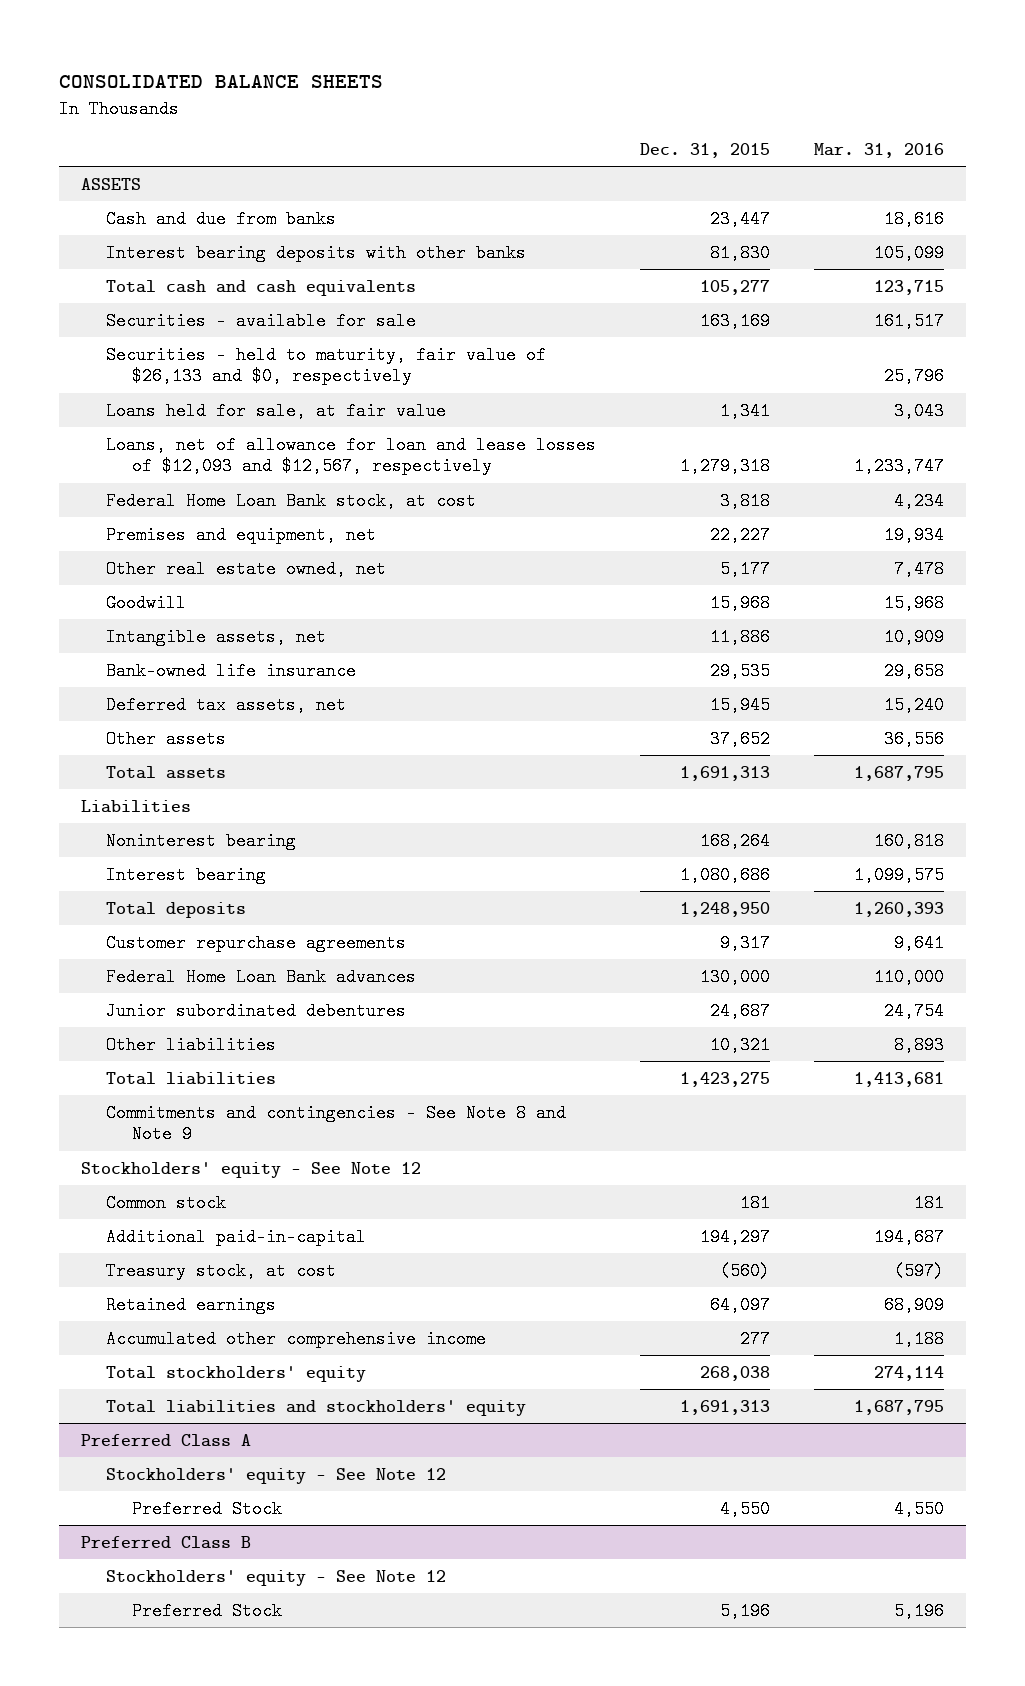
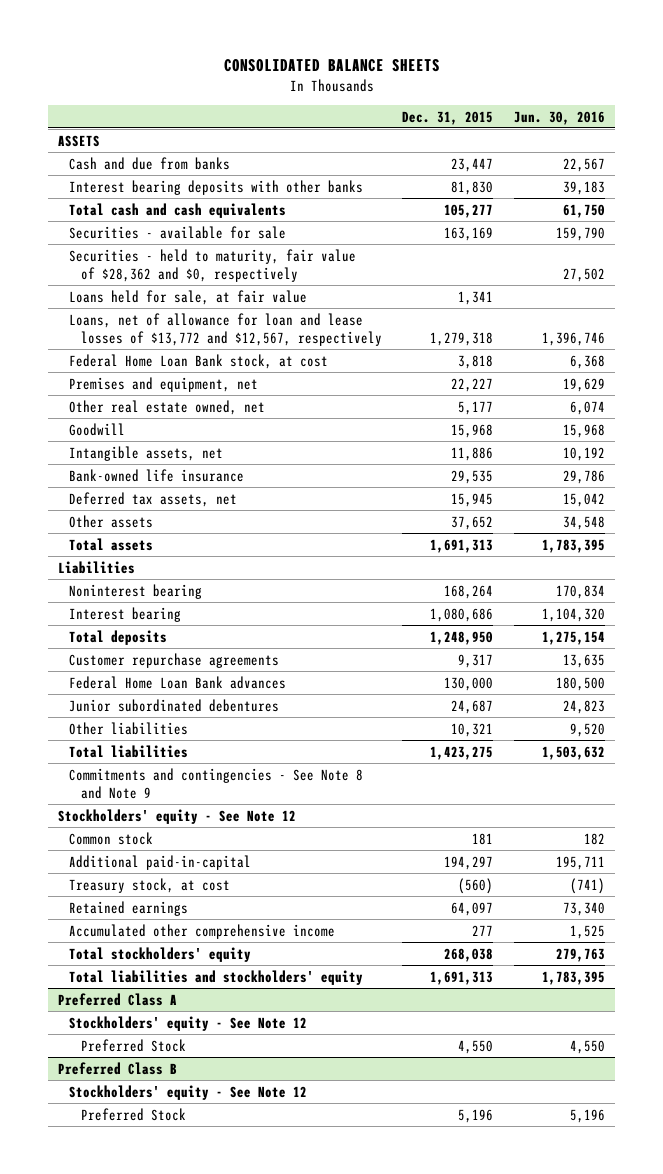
- | Dec. 31, 2015 | Mar. 31, 2016
+ | Dec. 31, 2015 | Jun. 30, 2016
- Securities - held to maturity, fair value of $26,133 and $0, respectively | | 25,796
+ Securities - held to maturity, fair value of $28,362 and $0, respectively | | 27,502
- Loans, net of allowance for loan and lease losses of $12,093 and $12,567, respectively | 1,279,318 | 1,233,747
+ Loans, net of allowance for loan and lease losses of $13,772 and $12,567, respectively | 1,279,318 | 1,396,746

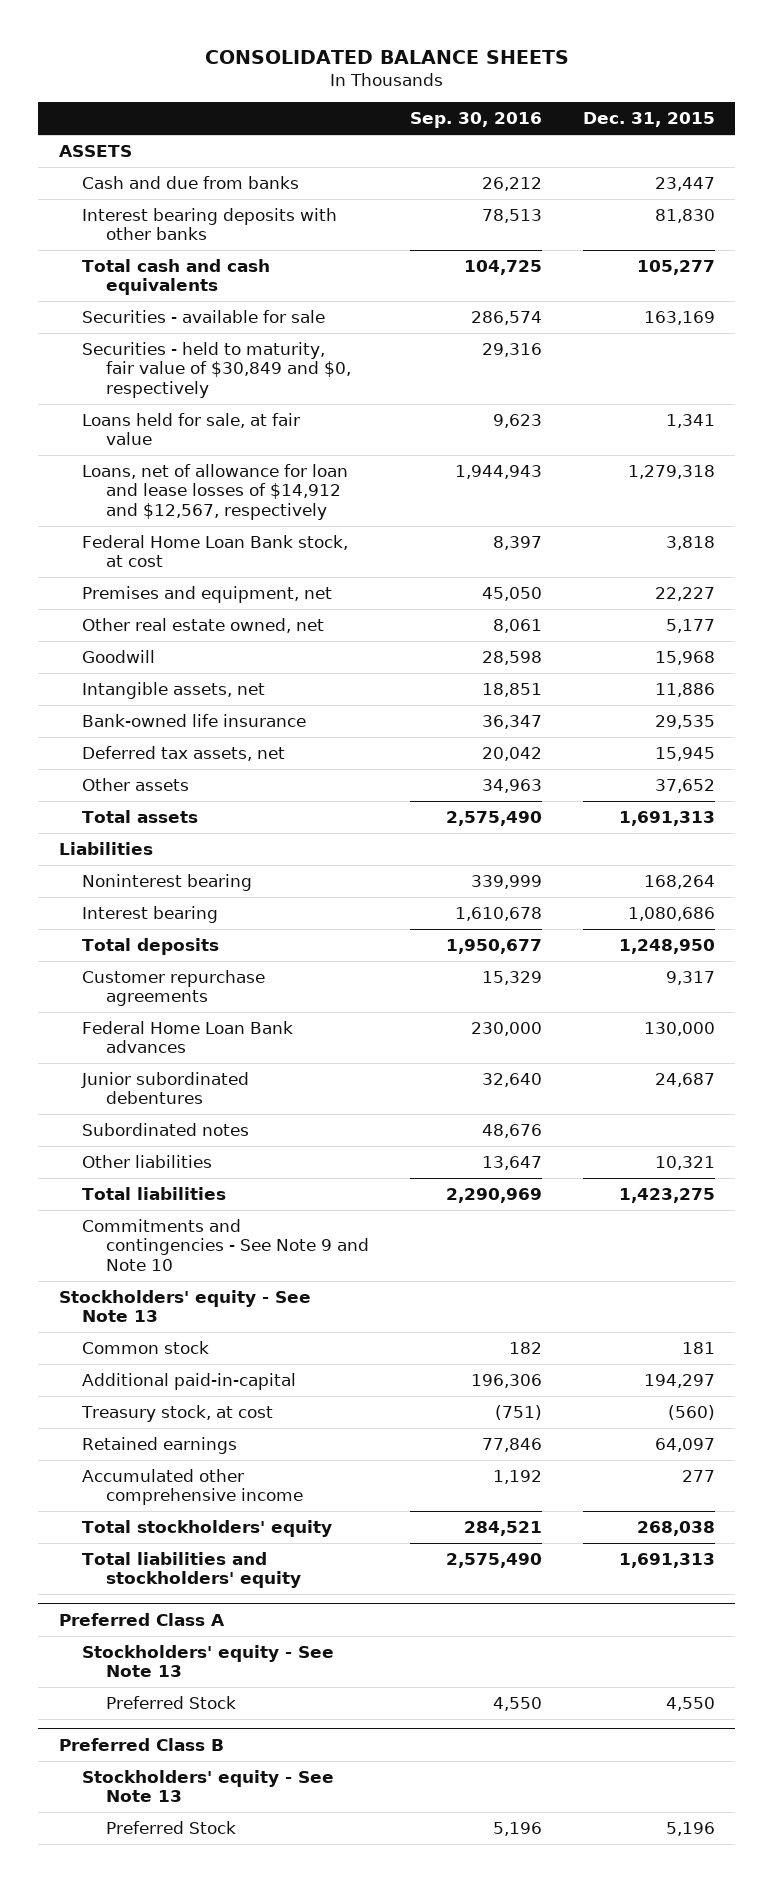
- | Dec. 31, 2015 | Jun. 30, 2016
+ | Sep. 30, 2016 | Dec. 31, 2015
- Securities - held to maturity, fair value of $28,362 and $0, respectively | | 27,502
+ Securities - held to maturity, fair value of $30,849 and $0, respectively | 29,316 |
- Loans, net of allowance for loan and lease losses of $13,772 and $12,567, respectively | 1,279,318 | 1,396,746
+ Loans, net of allowance for loan and lease losses of $14,912 and $12,567, respectively | 1,944,943 | 1,279,318
+ Subordinated notes | 48,676 |
- Commitments and contingencies - See Note 8 and Note 9
- Stockholders' equity - See Note 12
+ Commitments and contingencies - See Note 9 and Note 10
+ Stockholders' equity - See Note 13
@ Preferred Class A
- Stockholders' equity - See Note 12
+ Stockholders' equity - See Note 13
@ Preferred Class B
- Stockholders' equity - See Note 12
+ Stockholders' equity - See Note 13

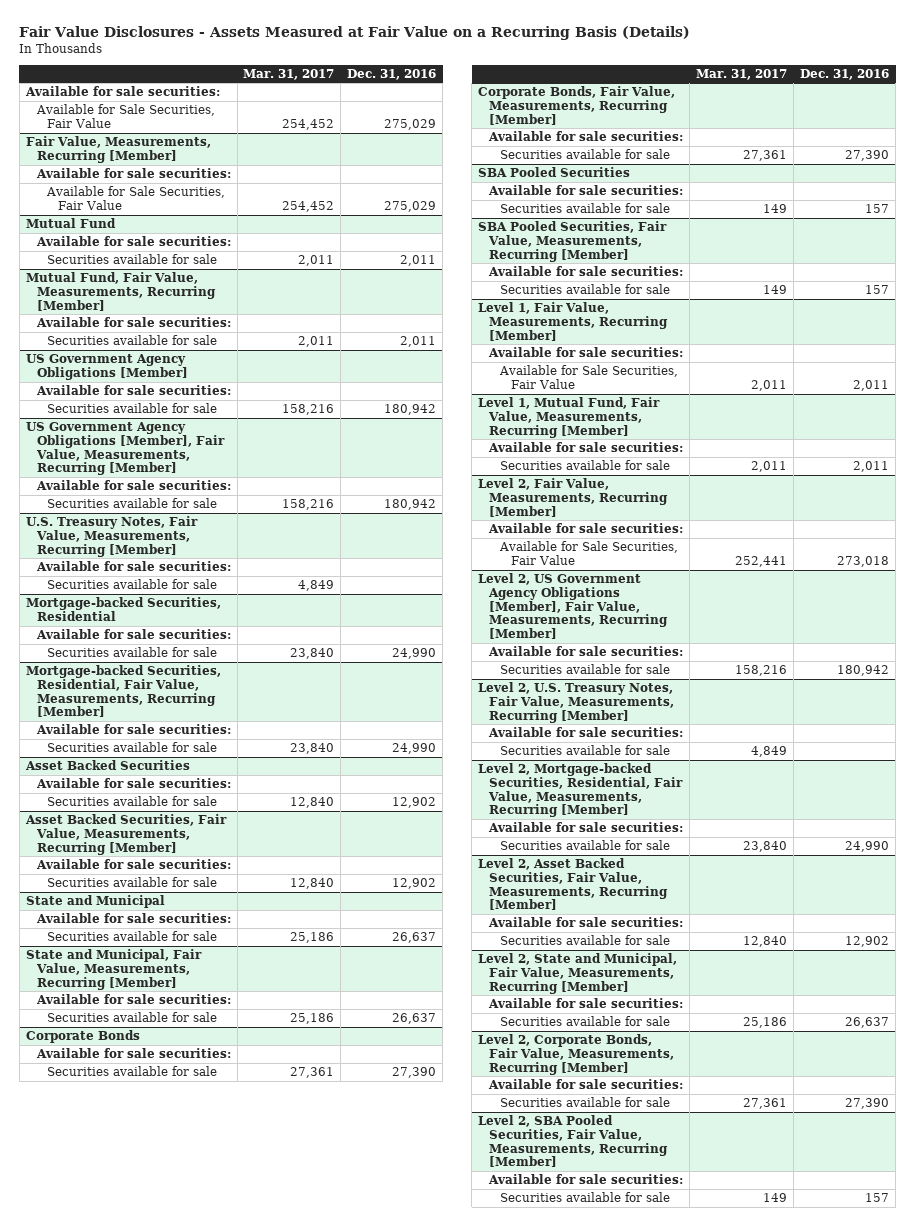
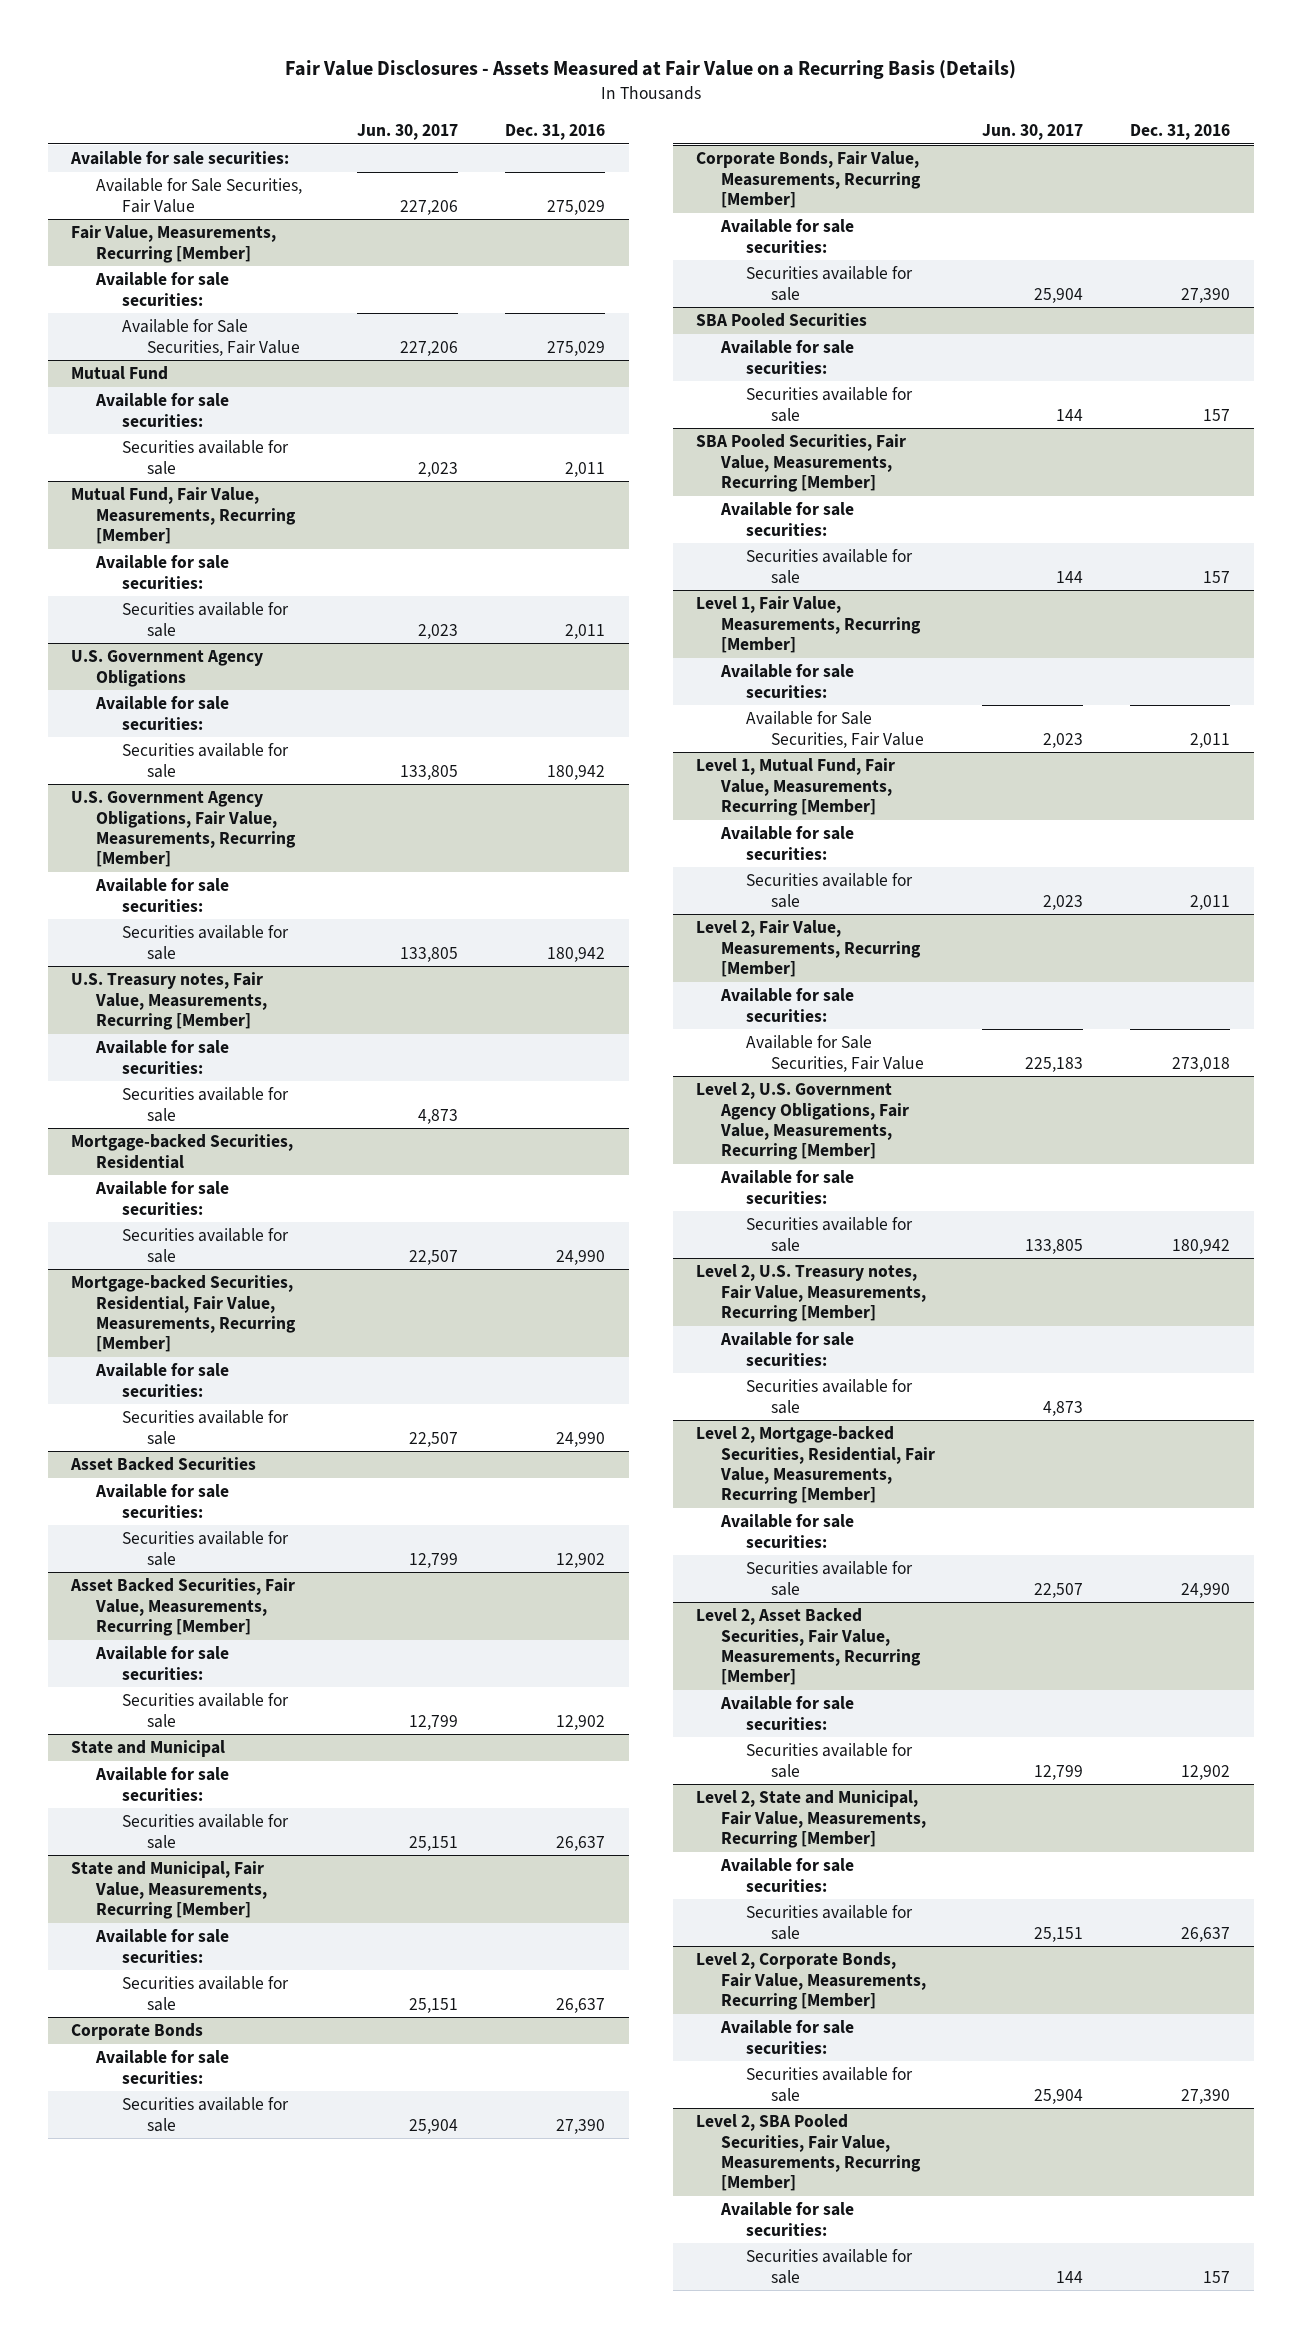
- | Mar. 31, 2017 | Dec. 31, 2016
+ | Jun. 30, 2017 | Dec. 31, 2016
- US Government Agency Obligations [Member]
+ U.S. Government Agency Obligations
- US Government Agency Obligations [Member], Fair Value, Measurements, Recurring [Member]
+ U.S. Government Agency Obligations, Fair Value, Measurements, Recurring [Member]
- U.S. Treasury Notes, Fair Value, Measurements, Recurring [Member]
+ U.S. Treasury notes, Fair Value, Measurements, Recurring [Member]
- Level 2, US Government Agency Obligations [Member], Fair Value, Measurements, Recurring [Member]
+ Level 2, U.S. Government Agency Obligations, Fair Value, Measurements, Recurring [Member]
- Level 2, U.S. Treasury Notes, Fair Value, Measurements, Recurring [Member]
+ Level 2, U.S. Treasury notes, Fair Value, Measurements, Recurring [Member]

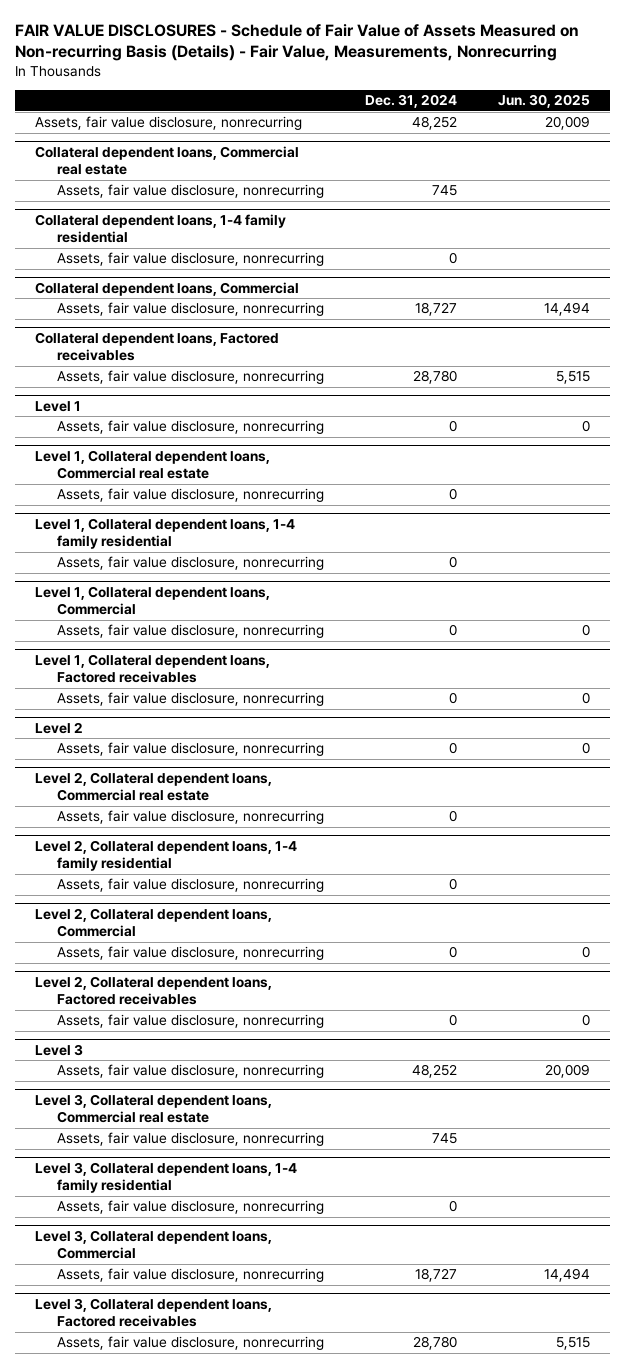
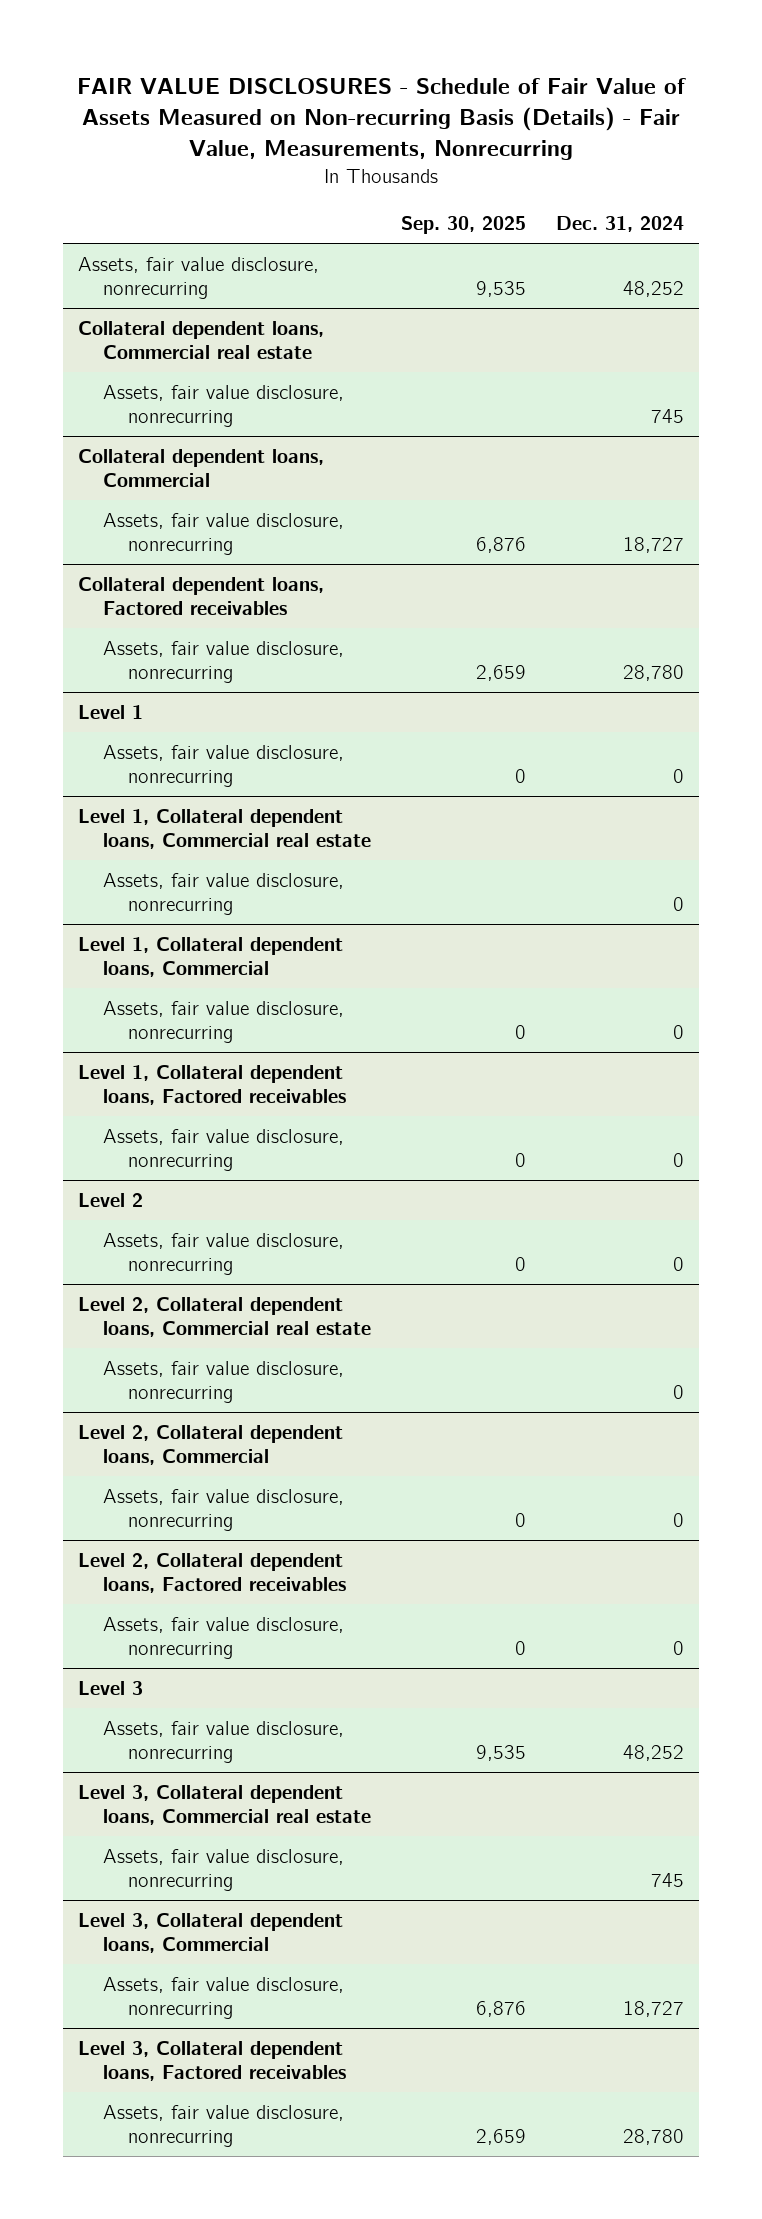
- | Dec. 31, 2024 | Jun. 30, 2025
+ | Sep. 30, 2025 | Dec. 31, 2024
- Collateral dependent loans, 1-4 family residential
- Assets, fair value disclosure, nonrecurring | 0 |
- Level 1, Collateral dependent loans, 1-4 family residential
- Assets, fair value disclosure, nonrecurring | 0 |
- Level 2, Collateral dependent loans, 1-4 family residential
- Assets, fair value disclosure, nonrecurring | 0 |
- Level 3, Collateral dependent loans, 1-4 family residential
- Assets, fair value disclosure, nonrecurring | 0 |

